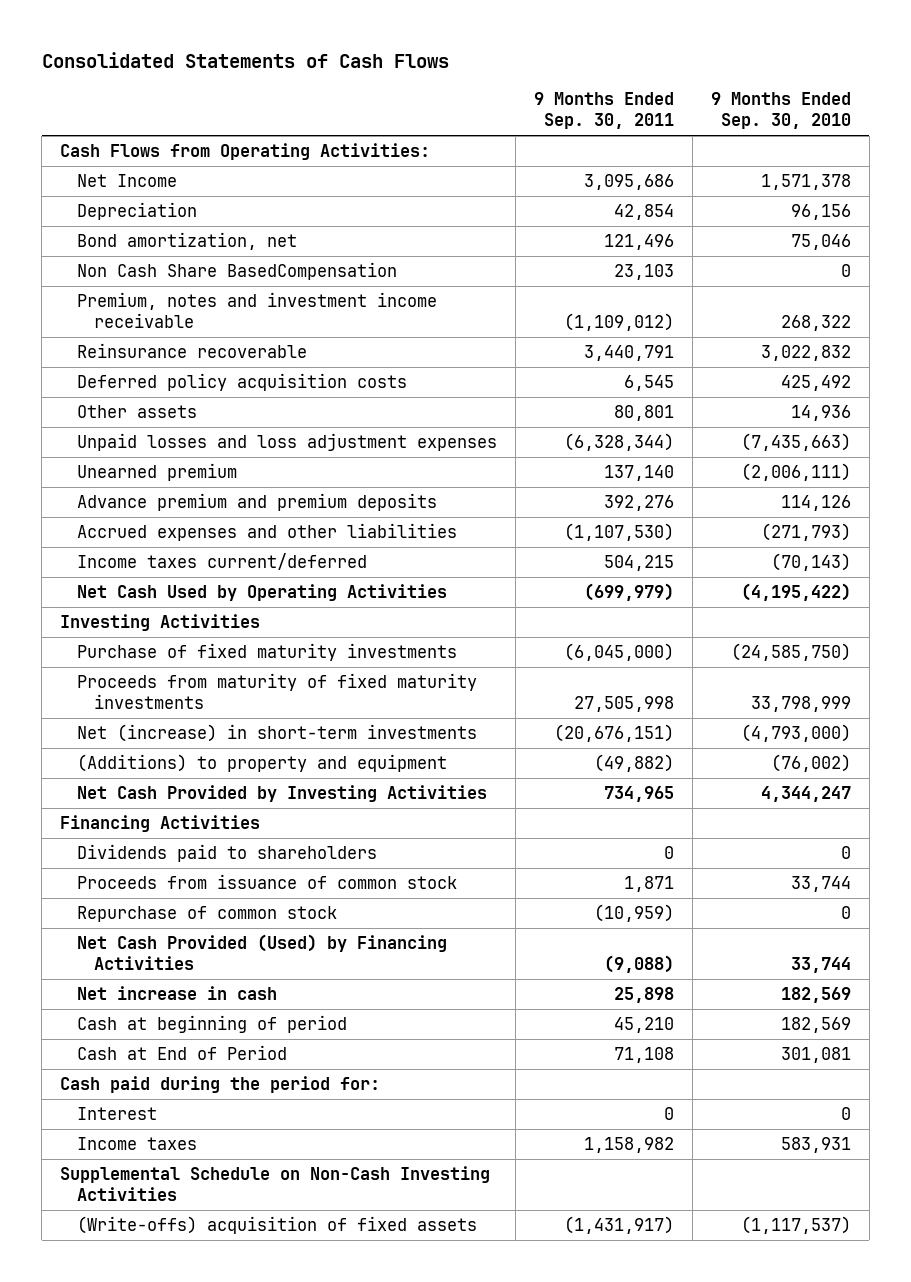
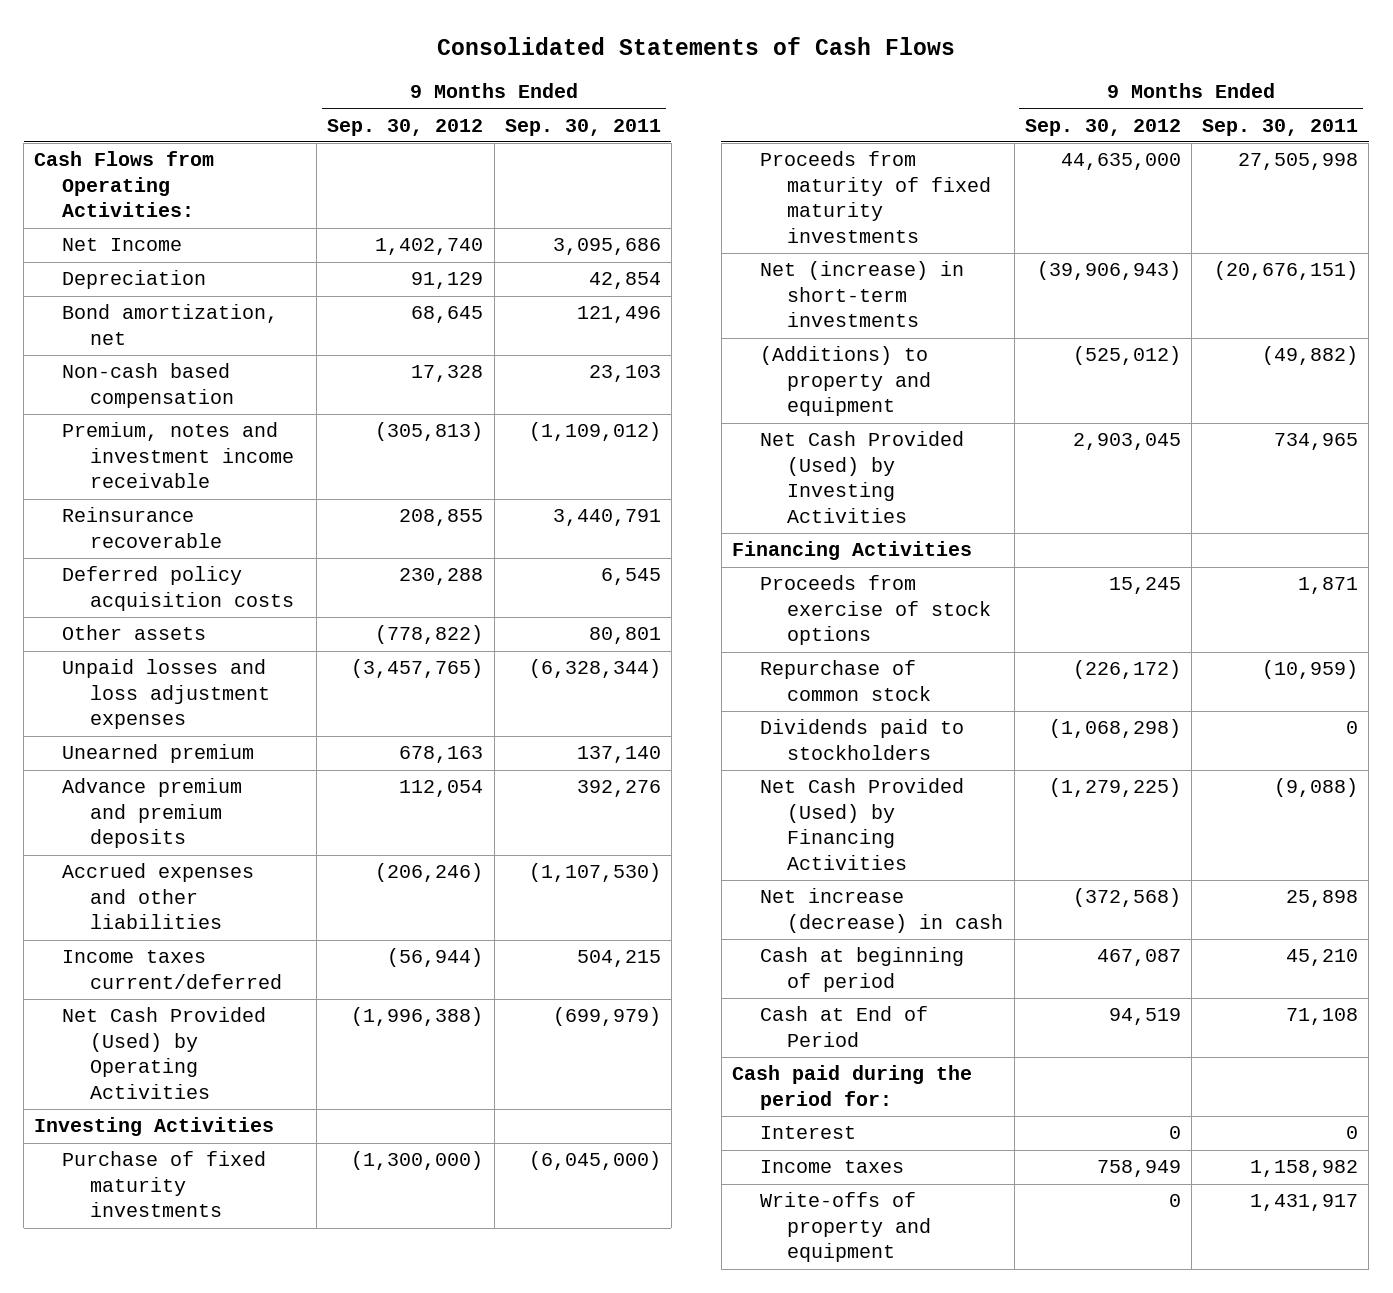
- | 9 Months Ended Sep. 30, 2011 | 9 Months Ended Sep. 30, 2010
+ | 9 Months Ended Sep. 30, 2012 | 9 Months Ended Sep. 30, 2011
- Non Cash Share BasedCompensation | 23,103 | 0
+ Non-cash based compensation | 17,328 | 23,103
- Net Cash Used by Operating Activities | (699,979) | (4,195,422)
+ Net Cash Provided (Used) by Operating Activities | (1,996,388) | (699,979)
- Net Cash Provided by Investing Activities | 734,965 | 4,344,247
+ Net Cash Provided (Used) by Investing Activities | 2,903,045 | 734,965
- Dividends paid to shareholders | 0 | 0
- Proceeds from issuance of common stock | 1,871 | 33,744
+ Proceeds from exercise of stock options | 15,245 | 1,871
+ Dividends paid to stockholders | (1,068,298) | 0
- Net increase in cash | 25,898 | 182,569
+ Net increase (decrease) in cash | (372,568) | 25,898
- Supplemental Schedule on Non-Cash Investing Activities
- (Write-offs) acquisition of fixed assets | (1,431,917) | (1,117,537)
+ Write-offs of property and equipment | 0 | 1,431,917

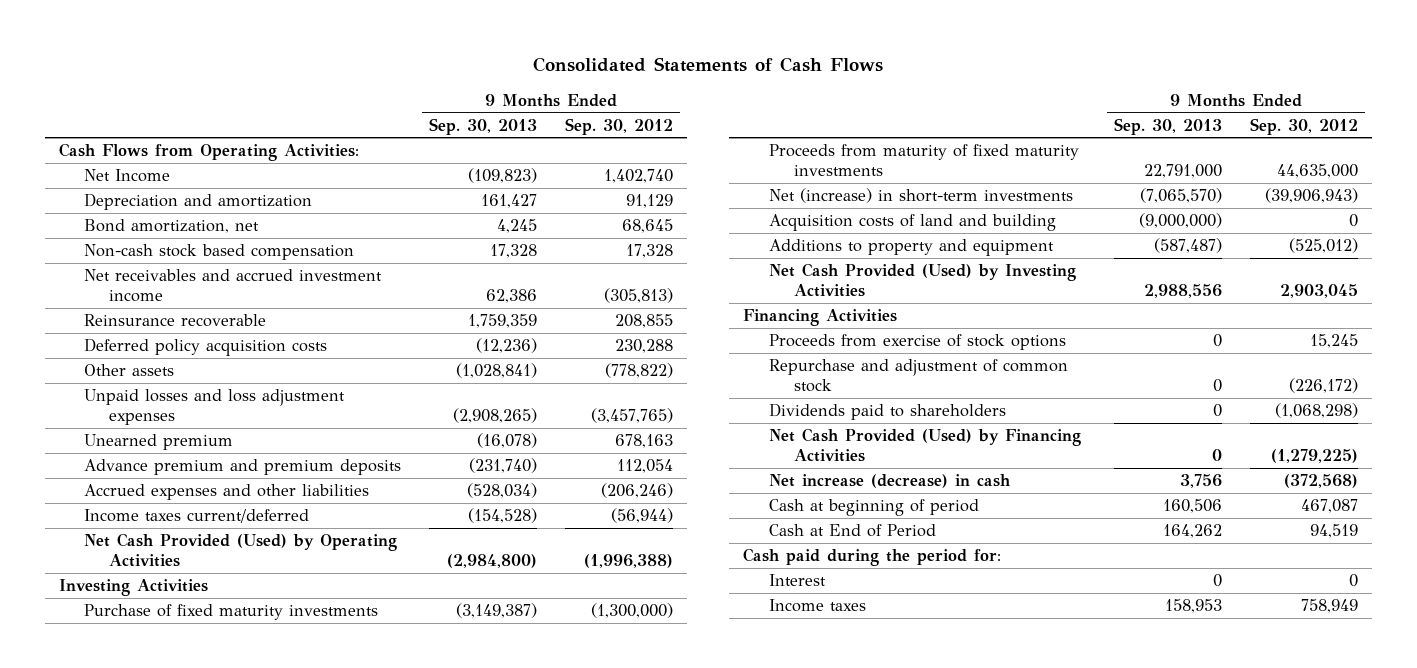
- | 9 Months Ended Sep. 30, 2012 | 9 Months Ended Sep. 30, 2011
+ | 9 Months Ended Sep. 30, 2013 | 9 Months Ended Sep. 30, 2012
- Depreciation | 91,129 | 42,854
+ Depreciation and amortization | 161,427 | 91,129
- Non-cash based compensation | 17,328 | 23,103
- Premium, notes and investment income receivable | (305,813) | (1,109,012)
+ Non-cash stock based compensation | 17,328 | 17,328
+ Net receivables and accrued investment income | 62,386 | (305,813)
- (Additions) to property and equipment | (525,012) | (49,882)
+ Acquisition costs of land and building | (9,000,000) | 0
+ Additions to property and equipment | (587,487) | (525,012)
- Repurchase of common stock | (226,172) | (10,959)
- Dividends paid to stockholders | (1,068,298) | 0
+ Repurchase and adjustment of common stock | 0 | (226,172)
+ Dividends paid to shareholders | 0 | (1,068,298)
- Write-offs of property and equipment | 0 | 1,431,917

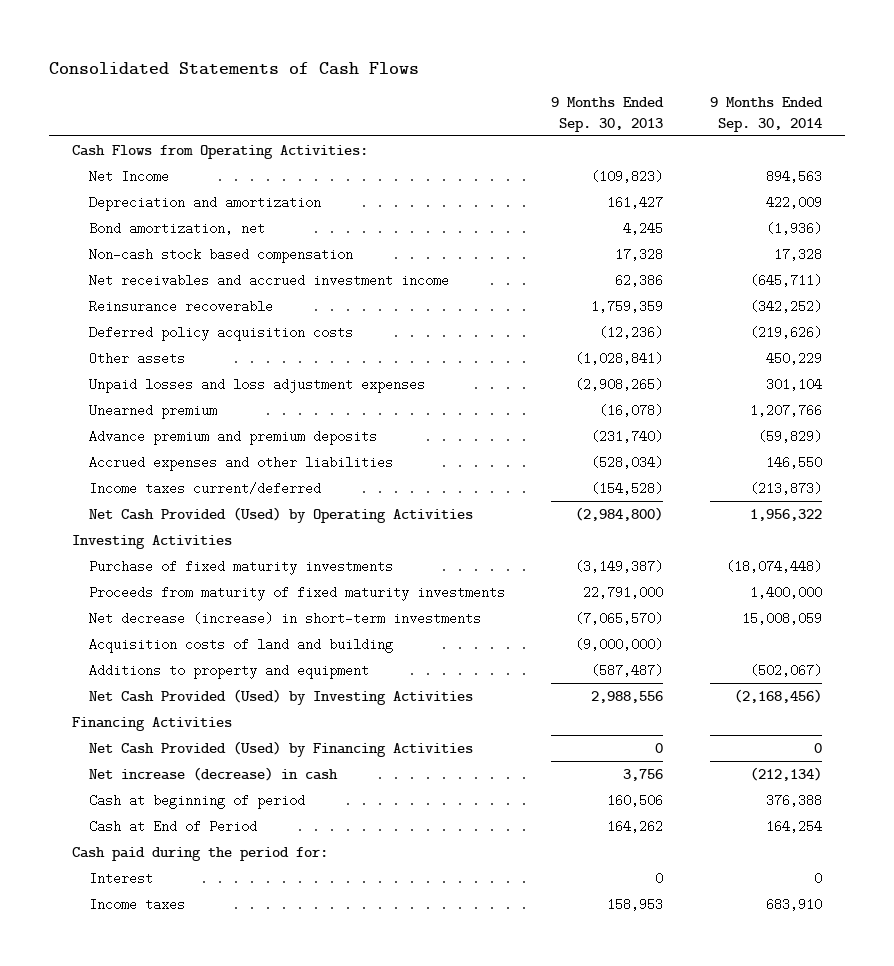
- | 9 Months Ended Sep. 30, 2013 | 9 Months Ended Sep. 30, 2012
+ | 9 Months Ended Sep. 30, 2013 | 9 Months Ended Sep. 30, 2014
- Net (increase) in short-term investments | (7,065,570) | (39,906,943)
+ Net decrease (increase) in short-term investments | (7,065,570) | 15,008,059
- Proceeds from exercise of stock options | 0 | 15,245
- Repurchase and adjustment of common stock | 0 | (226,172)
- Dividends paid to shareholders | 0 | (1,068,298)

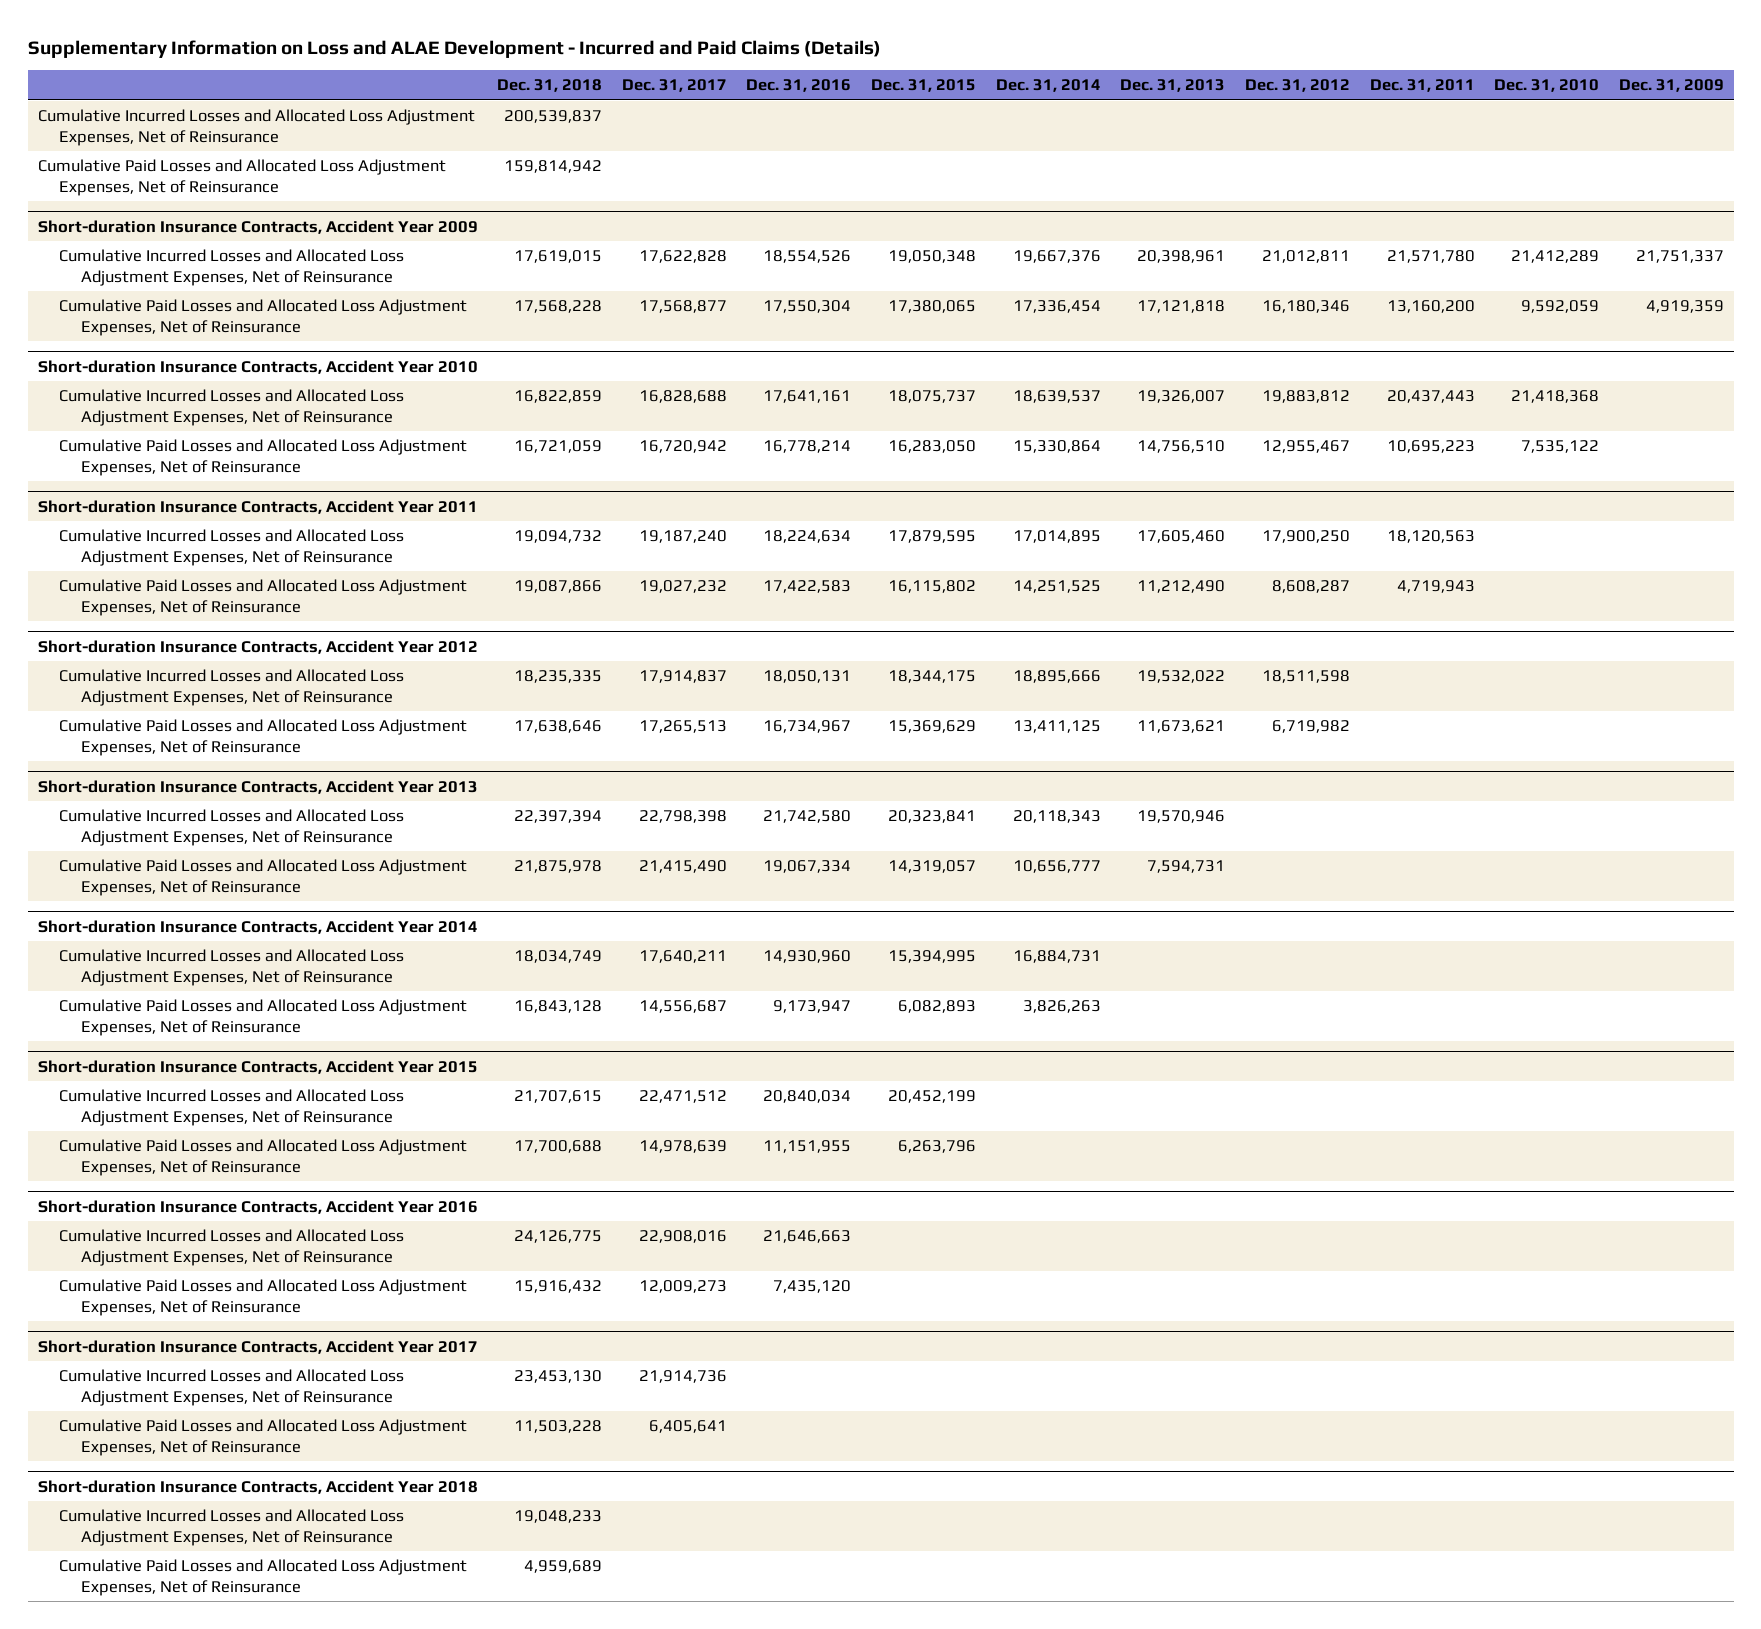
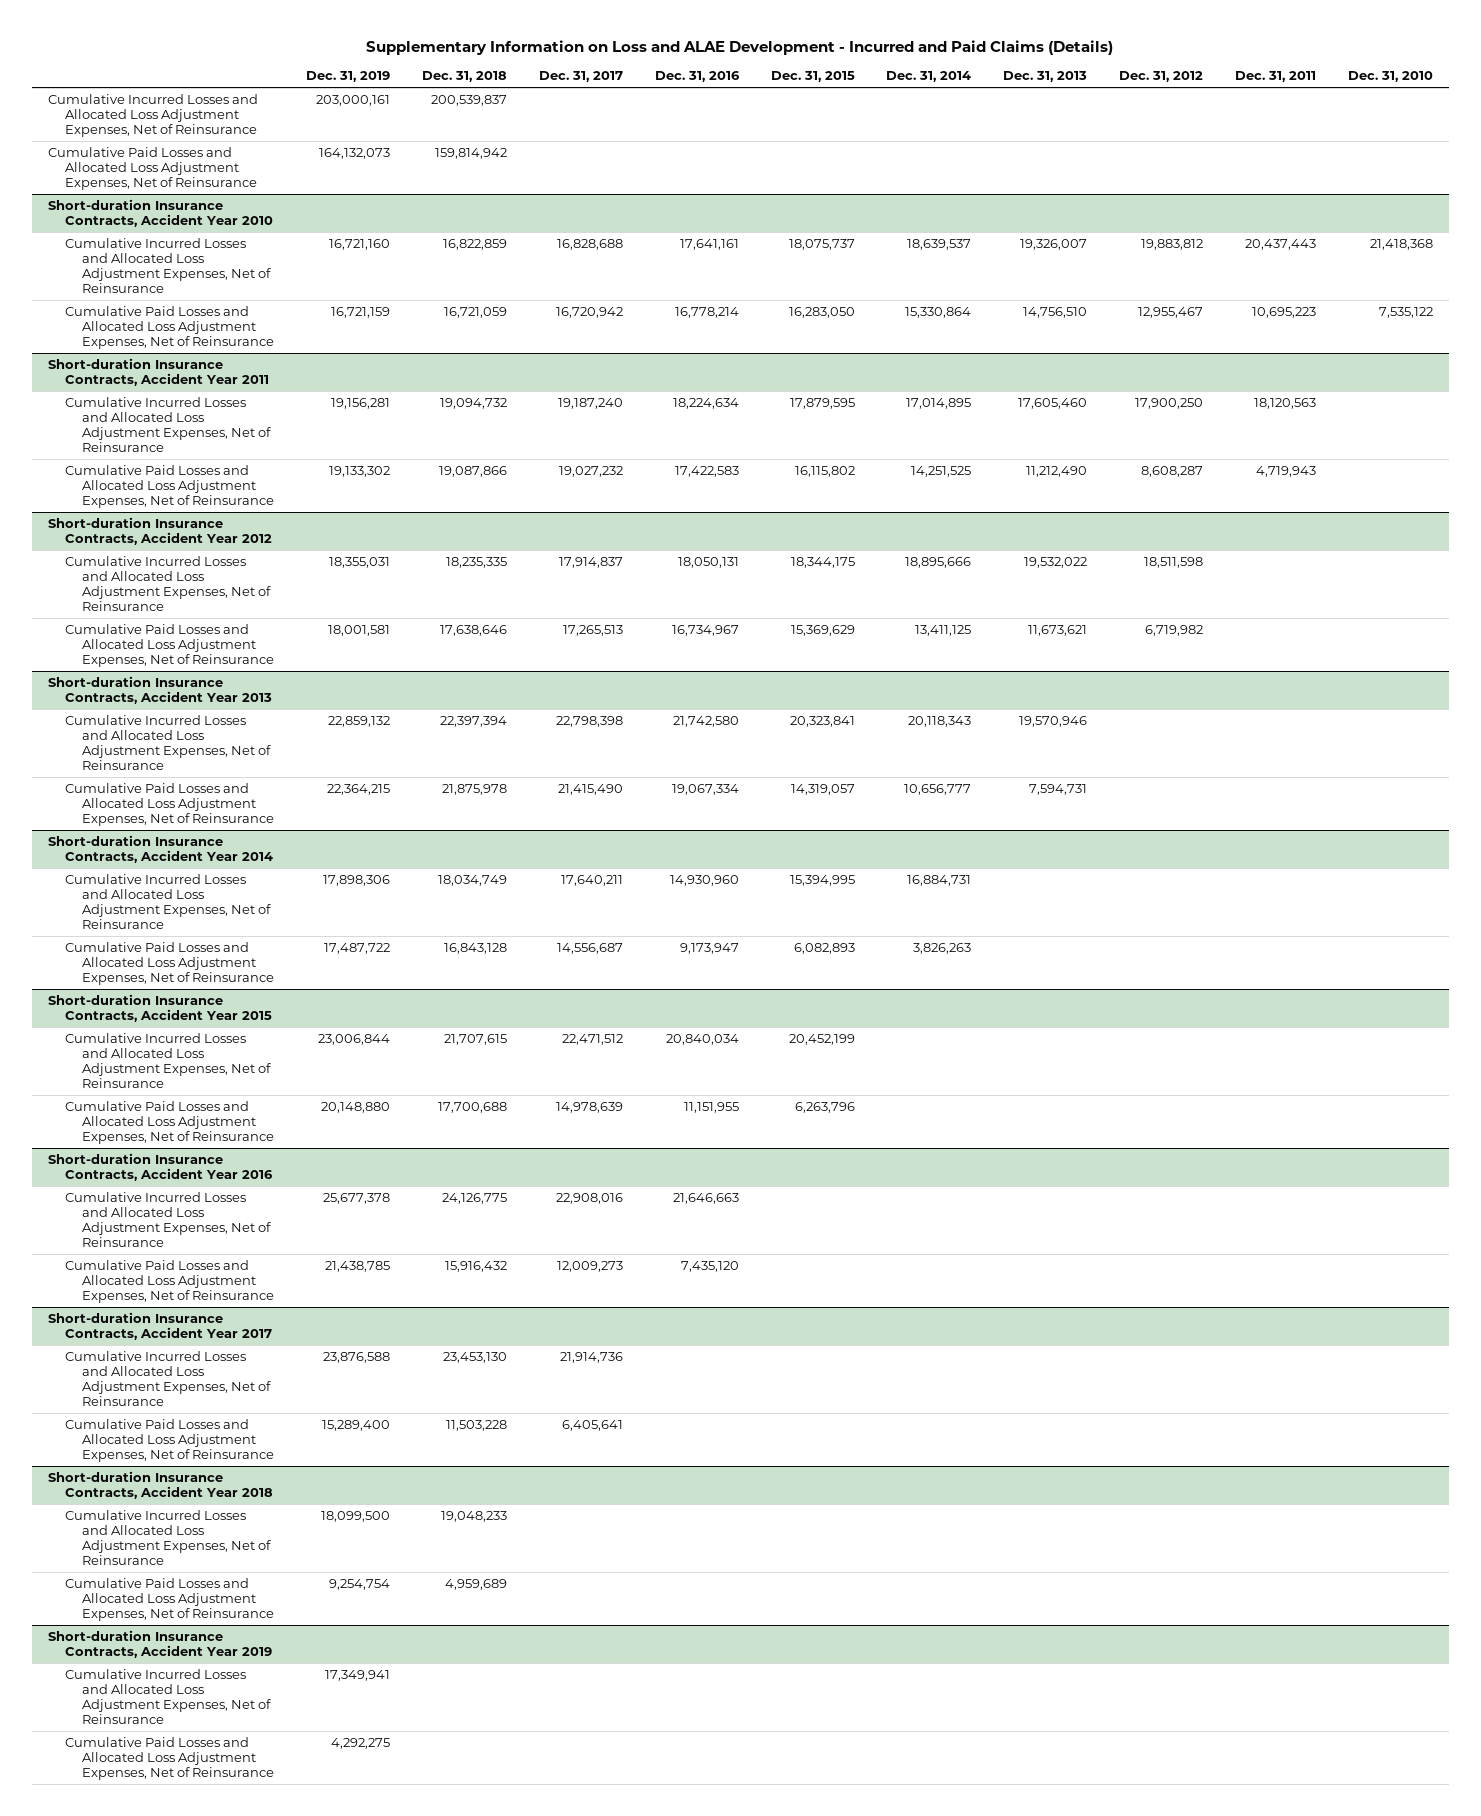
- | Dec. 31, 2018 | Dec. 31, 2017 | Dec. 31, 2016 | Dec. 31, 2015 | Dec. 31, 2014 | Dec. 31, 2013 | Dec. 31, 2012 | Dec. 31, 2011 | Dec. 31, 2010 | Dec. 31, 2009
+ | Dec. 31, 2019 | Dec. 31, 2018 | Dec. 31, 2017 | Dec. 31, 2016 | Dec. 31, 2015 | Dec. 31, 2014 | Dec. 31, 2013 | Dec. 31, 2012 | Dec. 31, 2011 | Dec. 31, 2010
- Short-duration Insurance Contracts, Accident Year 2009
- Cumulative Incurred Losses and Allocated Loss Adjustment Expenses, Net of Reinsurance | 17,619,015 | 17,622,828 | 18,554,526 | 19,050,348 | 19,667,376 | 20,398,961 | 21,012,811 | 21,571,780 | 21,412,289 | 21,751,337
- Cumulative Paid Losses and Allocated Loss Adjustment Expenses, Net of Reinsurance | 17,568,228 | 17,568,877 | 17,550,304 | 17,380,065 | 17,336,454 | 17,121,818 | 16,180,346 | 13,160,200 | 9,592,059 | 4,919,359
+ Short-duration Insurance Contracts, Accident Year 2019
+ Cumulative Incurred Losses and Allocated Loss Adjustment Expenses, Net of Reinsurance | 17,349,941 | | | | | | | | |
+ Cumulative Paid Losses and Allocated Loss Adjustment Expenses, Net of Reinsurance | 4,292,275 | | | | | | | | |

